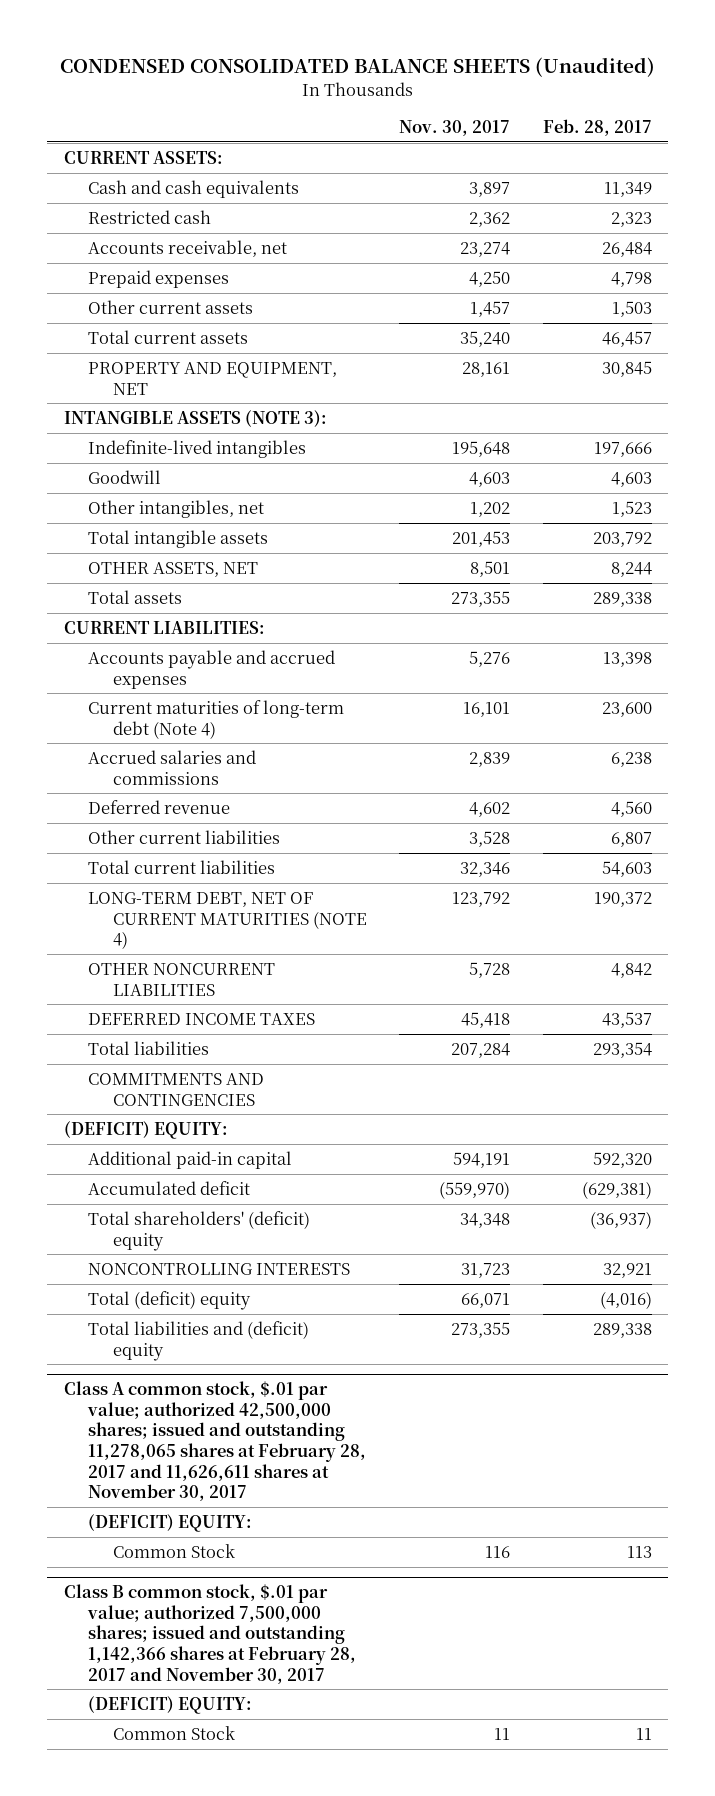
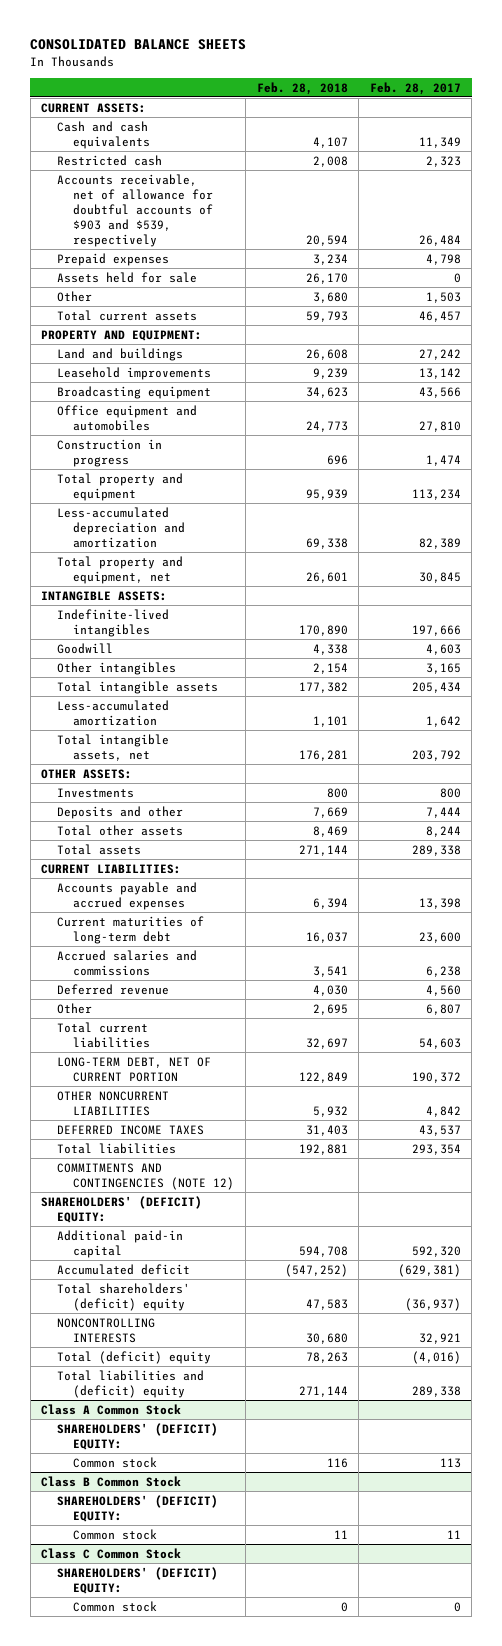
- CONDENSED CONSOLIDATED BALANCE SHEETS (Unaudited)
+ CONSOLIDATED BALANCE SHEETS
- | Nov. 30, 2017 | Feb. 28, 2017
+ | Feb. 28, 2018 | Feb. 28, 2017
- Accounts receivable, net | 23,274 | 26,484
+ Accounts receivable, net of allowance for doubtful accounts of $903 and $539, respectively | 20,594 | 26,484
- Other current assets | 1,457 | 1,503
+ Assets held for sale | 26,170 | 0
+ Other | 3,680 | 1,503
- PROPERTY AND EQUIPMENT, NET | 28,161 | 30,845
- INTANGIBLE ASSETS (NOTE 3):
+ PROPERTY AND EQUIPMENT:
+ Land and buildings | 26,608 | 27,242
+ Leasehold improvements | 9,239 | 13,142
+ Broadcasting equipment | 34,623 | 43,566
+ Office equipment and automobiles | 24,773 | 27,810
+ Construction in progress | 696 | 1,474
+ Total property and equipment | 95,939 | 113,234
+ Less-accumulated depreciation and amortization | 69,338 | 82,389
+ Total property and equipment, net | 26,601 | 30,845
+ INTANGIBLE ASSETS:
- Other intangibles, net | 1,202 | 1,523
- Total intangible assets | 201,453 | 203,792
- OTHER ASSETS, NET | 8,501 | 8,244
+ Other intangibles | 2,154 | 3,165
+ Total intangible assets | 177,382 | 205,434
+ Less-accumulated amortization | 1,101 | 1,642
+ Total intangible assets, net | 176,281 | 203,792
+ OTHER ASSETS:
+ Investments | 800 | 800
+ Deposits and other | 7,669 | 7,444
+ Total other assets | 8,469 | 8,244
- Current maturities of long-term debt (Note 4) | 16,101 | 23,600
+ Current maturities of long-term debt | 16,037 | 23,600
- Other current liabilities | 3,528 | 6,807
+ Other | 2,695 | 6,807
- LONG-TERM DEBT, NET OF CURRENT MATURITIES (NOTE 4) | 123,792 | 190,372
+ LONG-TERM DEBT, NET OF CURRENT PORTION | 122,849 | 190,372
- COMMITMENTS AND CONTINGENCIES
- (DEFICIT) EQUITY:
+ COMMITMENTS AND CONTINGENCIES (NOTE 12)
+ SHAREHOLDERS' (DEFICIT) EQUITY:
- Class A common stock, $.01 par value; authorized 42,500,000 shares; issued and outstanding 11,278,065 shares at February 28, 2017 and 11,626,611 shares at November 30, 2017
- (DEFICIT) EQUITY:
- Common Stock | 116 | 113
- Class B common stock, $.01 par value; authorized 7,500,000 shares; issued and outstanding 1,142,366 shares at February 28, 2017 and November 30, 2017
- (DEFICIT) EQUITY:
- Common Stock | 11 | 11
+ Class A Common Stock
+ SHAREHOLDERS' (DEFICIT) EQUITY:
+ Common stock | 116 | 113
+ Class B Common Stock
+ SHAREHOLDERS' (DEFICIT) EQUITY:
+ Common stock | 11 | 11
+ Class C Common Stock
+ SHAREHOLDERS' (DEFICIT) EQUITY:
+ Common stock | 0 | 0

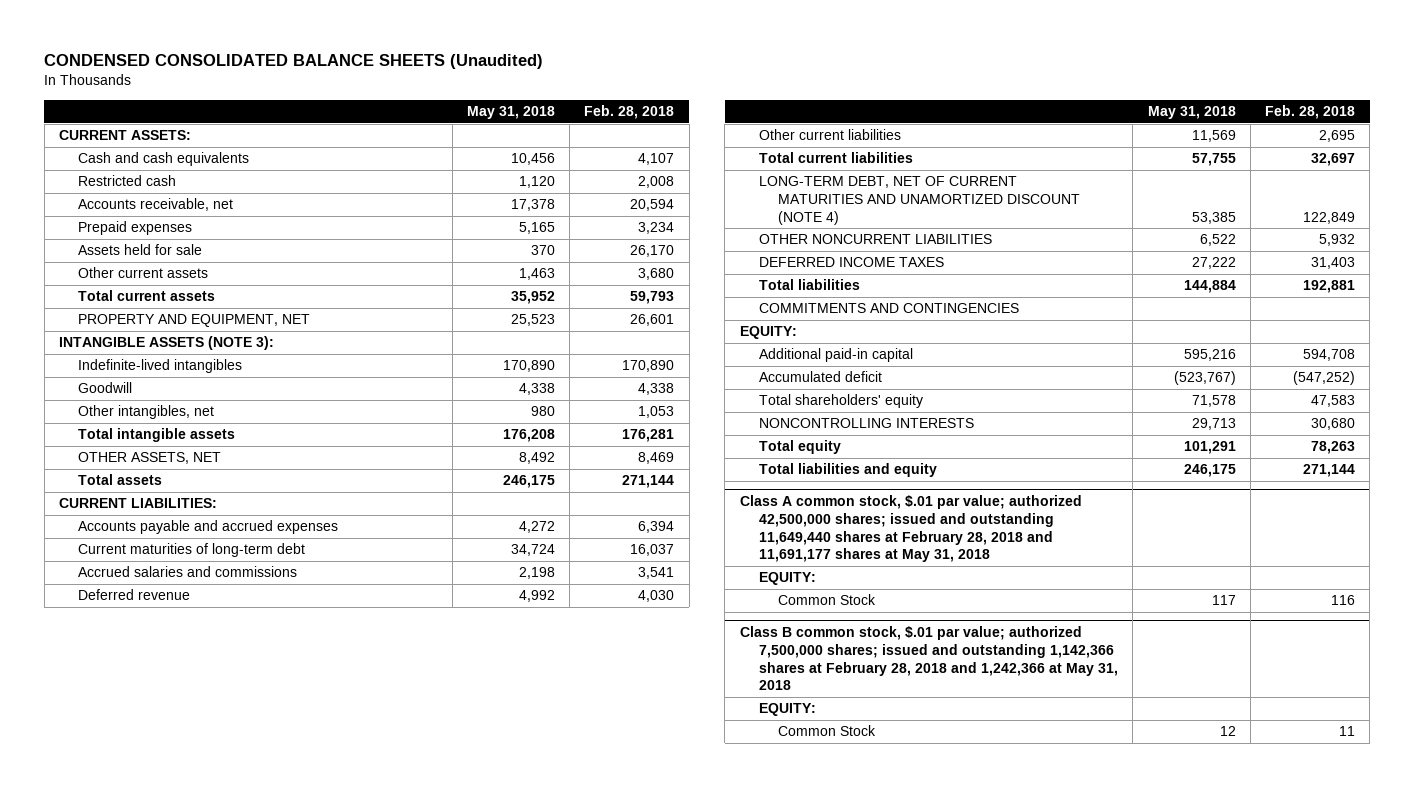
- CONSOLIDATED BALANCE SHEETS
+ CONDENSED CONSOLIDATED BALANCE SHEETS (Unaudited)
- | Feb. 28, 2018 | Feb. 28, 2017
+ | May 31, 2018 | Feb. 28, 2018
- Accounts receivable, net of allowance for doubtful accounts of $903 and $539, respectively | 20,594 | 26,484
+ Accounts receivable, net | 17,378 | 20,594
- Other | 3,680 | 1,503
+ Other current assets | 1,463 | 3,680
- PROPERTY AND EQUIPMENT:
- Land and buildings | 26,608 | 27,242
- Leasehold improvements | 9,239 | 13,142
- Broadcasting equipment | 34,623 | 43,566
- Office equipment and automobiles | 24,773 | 27,810
- Construction in progress | 696 | 1,474
- Total property and equipment | 95,939 | 113,234
- Less-accumulated depreciation and amortization | 69,338 | 82,389
- Total property and equipment, net | 26,601 | 30,845
- INTANGIBLE ASSETS:
+ PROPERTY AND EQUIPMENT, NET | 25,523 | 26,601
+ INTANGIBLE ASSETS (NOTE 3):
- Other intangibles | 2,154 | 3,165
- Total intangible assets | 177,382 | 205,434
- Less-accumulated amortization | 1,101 | 1,642
- Total intangible assets, net | 176,281 | 203,792
- OTHER ASSETS:
- Investments | 800 | 800
- Deposits and other | 7,669 | 7,444
- Total other assets | 8,469 | 8,244
+ Other intangibles, net | 980 | 1,053
+ Total intangible assets | 176,208 | 176,281
+ OTHER ASSETS, NET | 8,492 | 8,469
- Other | 2,695 | 6,807
+ Other current liabilities | 11,569 | 2,695
- LONG-TERM DEBT, NET OF CURRENT PORTION | 122,849 | 190,372
+ LONG-TERM DEBT, NET OF CURRENT MATURITIES AND UNAMORTIZED DISCOUNT (NOTE 4) | 53,385 | 122,849
- COMMITMENTS AND CONTINGENCIES (NOTE 12)
- SHAREHOLDERS' (DEFICIT) EQUITY:
+ COMMITMENTS AND CONTINGENCIES
+ EQUITY:
- Total shareholders' (deficit) equity | 47,583 | (36,937)
+ Total shareholders' equity | 71,578 | 47,583
- Total (deficit) equity | 78,263 | (4,016)
- Total liabilities and (deficit) equity | 271,144 | 289,338
- Class A Common Stock
- SHAREHOLDERS' (DEFICIT) EQUITY:
- Common stock | 116 | 113
- Class B Common Stock
- SHAREHOLDERS' (DEFICIT) EQUITY:
- Common stock | 11 | 11
- Class C Common Stock
- SHAREHOLDERS' (DEFICIT) EQUITY:
- Common stock | 0 | 0
+ Total equity | 101,291 | 78,263
+ Total liabilities and equity | 246,175 | 271,144
+ Class A common stock, $.01 par value; authorized 42,500,000 shares; issued and outstanding 11,649,440 shares at February 28, 2018 and 11,691,177 shares at May 31, 2018
+ EQUITY:
+ Common Stock | 117 | 116
+ Class B common stock, $.01 par value; authorized 7,500,000 shares; issued and outstanding 1,142,366 shares at February 28, 2018 and 1,242,366 at May 31, 2018
+ EQUITY:
+ Common Stock | 12 | 11

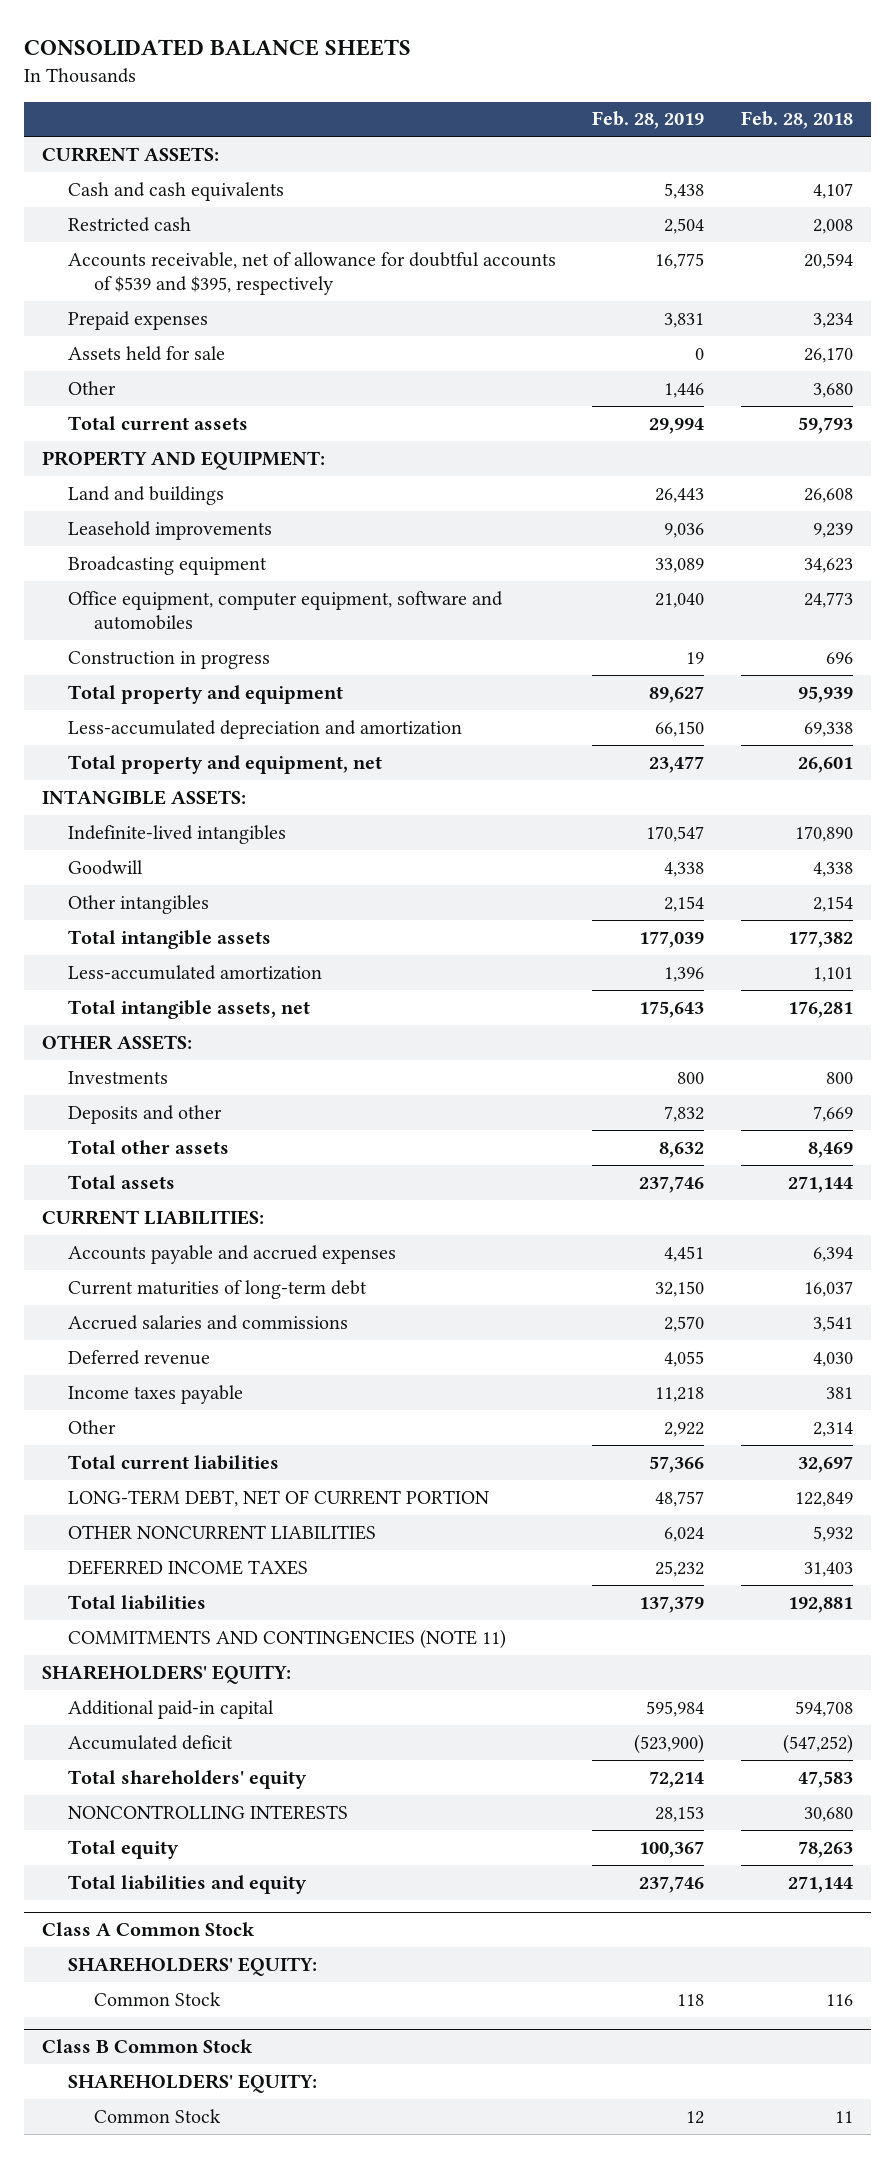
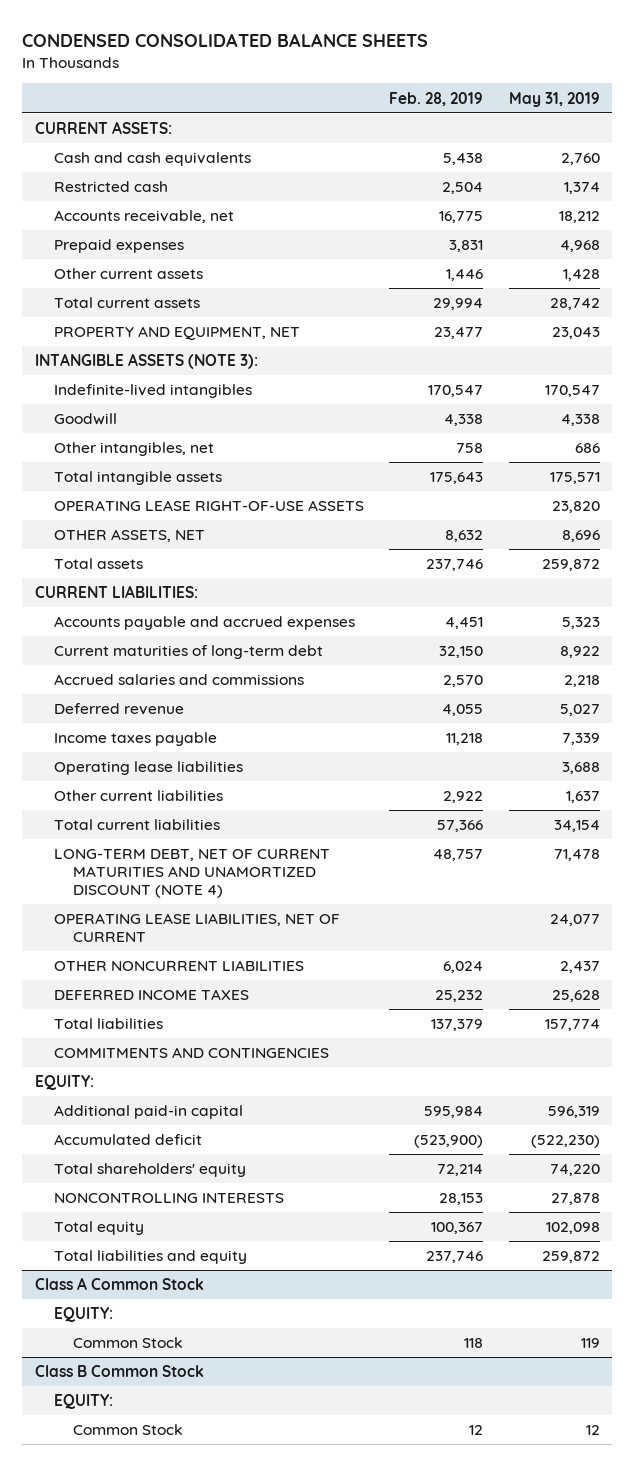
- CONSOLIDATED BALANCE SHEETS
+ CONDENSED CONSOLIDATED BALANCE SHEETS
- | Feb. 28, 2019 | Feb. 28, 2018
+ | Feb. 28, 2019 | May 31, 2019
- Accounts receivable, net of allowance for doubtful accounts of $539 and $395, respectively | 16,775 | 20,594
+ Accounts receivable, net | 16,775 | 18,212
- Assets held for sale | 0 | 26,170
- Other | 1,446 | 3,680
+ Other current assets | 1,446 | 1,428
- PROPERTY AND EQUIPMENT:
- Land and buildings | 26,443 | 26,608
- Leasehold improvements | 9,036 | 9,239
- Broadcasting equipment | 33,089 | 34,623
- Office equipment, computer equipment, software and automobiles | 21,040 | 24,773
- Construction in progress | 19 | 696
- Total property and equipment | 89,627 | 95,939
- Less-accumulated depreciation and amortization | 66,150 | 69,338
- Total property and equipment, net | 23,477 | 26,601
- INTANGIBLE ASSETS:
+ PROPERTY AND EQUIPMENT, NET | 23,477 | 23,043
+ INTANGIBLE ASSETS (NOTE 3):
- Other intangibles | 2,154 | 2,154
- Total intangible assets | 177,039 | 177,382
- Less-accumulated amortization | 1,396 | 1,101
- Total intangible assets, net | 175,643 | 176,281
- OTHER ASSETS:
- Investments | 800 | 800
- Deposits and other | 7,832 | 7,669
- Total other assets | 8,632 | 8,469
+ Other intangibles, net | 758 | 686
+ Total intangible assets | 175,643 | 175,571
+ OPERATING LEASE RIGHT-OF-USE ASSETS | | 23,820
+ OTHER ASSETS, NET | 8,632 | 8,696
- Other | 2,922 | 2,314
+ Operating lease liabilities | | 3,688
+ Other current liabilities | 2,922 | 1,637
- LONG-TERM DEBT, NET OF CURRENT PORTION | 48,757 | 122,849
+ LONG-TERM DEBT, NET OF CURRENT MATURITIES AND UNAMORTIZED DISCOUNT (NOTE 4) | 48,757 | 71,478
+ OPERATING LEASE LIABILITIES, NET OF CURRENT | | 24,077
- COMMITMENTS AND CONTINGENCIES (NOTE 11)
- SHAREHOLDERS' EQUITY:
+ COMMITMENTS AND CONTINGENCIES
+ EQUITY:
@ Class A Common Stock
- SHAREHOLDERS' EQUITY:
+ EQUITY:
@ Class B Common Stock
- SHAREHOLDERS' EQUITY:
+ EQUITY:

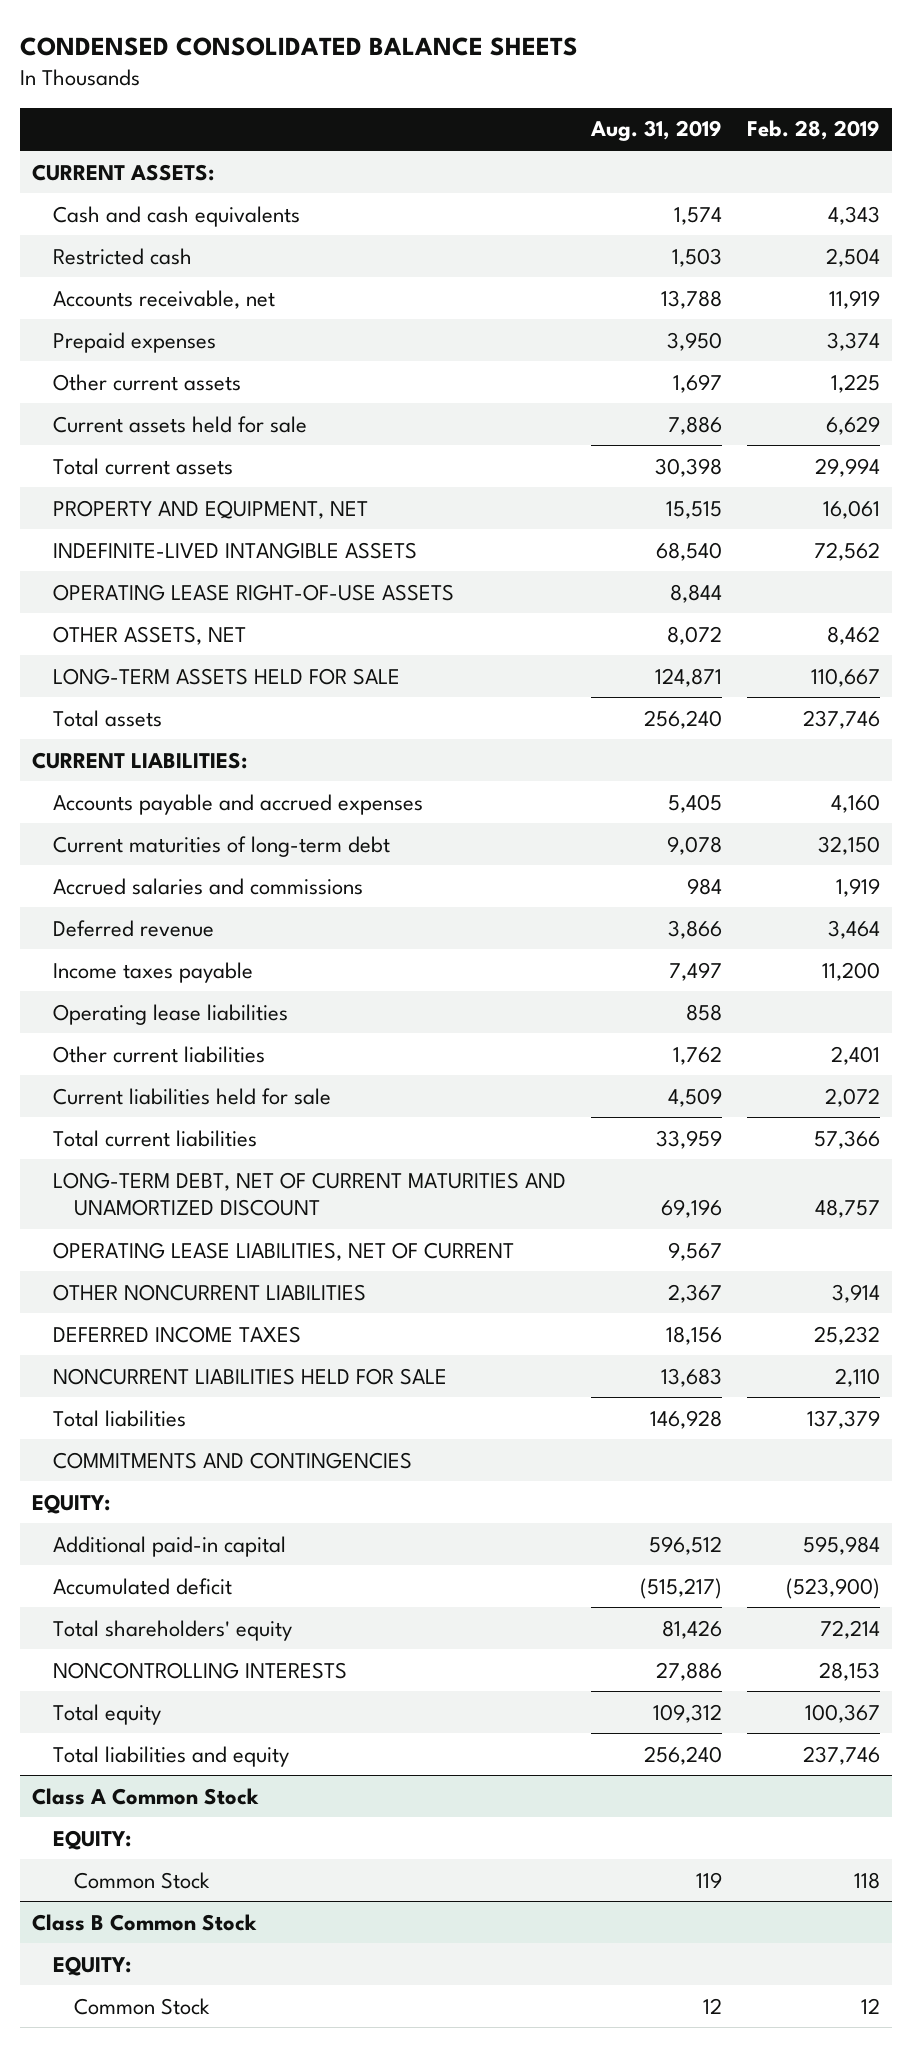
- | Feb. 28, 2019 | May 31, 2019
+ | Aug. 31, 2019 | Feb. 28, 2019
- Cash and cash equivalents | 5,438 | 2,760
+ Cash and cash equivalents | 1,574 | 4,343
- Accounts receivable, net | 16,775 | 18,212
- Prepaid expenses | 3,831 | 4,968
- Other current assets | 1,446 | 1,428
+ Accounts receivable, net | 13,788 | 11,919
+ Prepaid expenses | 3,950 | 3,374
+ Other current assets | 1,697 | 1,225
+ Current assets held for sale | 7,886 | 6,629
- PROPERTY AND EQUIPMENT, NET | 23,477 | 23,043
- INTANGIBLE ASSETS (NOTE 3):
- Indefinite-lived intangibles | 170,547 | 170,547
- Goodwill | 4,338 | 4,338
- Other intangibles, net | 758 | 686
- Total intangible assets | 175,643 | 175,571
+ PROPERTY AND EQUIPMENT, NET | 15,515 | 16,061
+ INDEFINITE-LIVED INTANGIBLE ASSETS | 68,540 | 72,562
- OTHER ASSETS, NET | 8,632 | 8,696
+ OTHER ASSETS, NET | 8,072 | 8,462
+ LONG-TERM ASSETS HELD FOR SALE | 124,871 | 110,667
- Accounts payable and accrued expenses | 4,451 | 5,323
+ Accounts payable and accrued expenses | 5,405 | 4,160
- Accrued salaries and commissions | 2,570 | 2,218
- Deferred revenue | 4,055 | 5,027
- Income taxes payable | 11,218 | 7,339
+ Accrued salaries and commissions | 984 | 1,919
+ Deferred revenue | 3,866 | 3,464
+ Income taxes payable | 7,497 | 11,200
- Other current liabilities | 2,922 | 1,637
+ Other current liabilities | 1,762 | 2,401
+ Current liabilities held for sale | 4,509 | 2,072
- LONG-TERM DEBT, NET OF CURRENT MATURITIES AND UNAMORTIZED DISCOUNT (NOTE 4) | 48,757 | 71,478
+ LONG-TERM DEBT, NET OF CURRENT MATURITIES AND UNAMORTIZED DISCOUNT | 69,196 | 48,757
- OTHER NONCURRENT LIABILITIES | 6,024 | 2,437
+ OTHER NONCURRENT LIABILITIES | 2,367 | 3,914
+ NONCURRENT LIABILITIES HELD FOR SALE | 13,683 | 2,110

